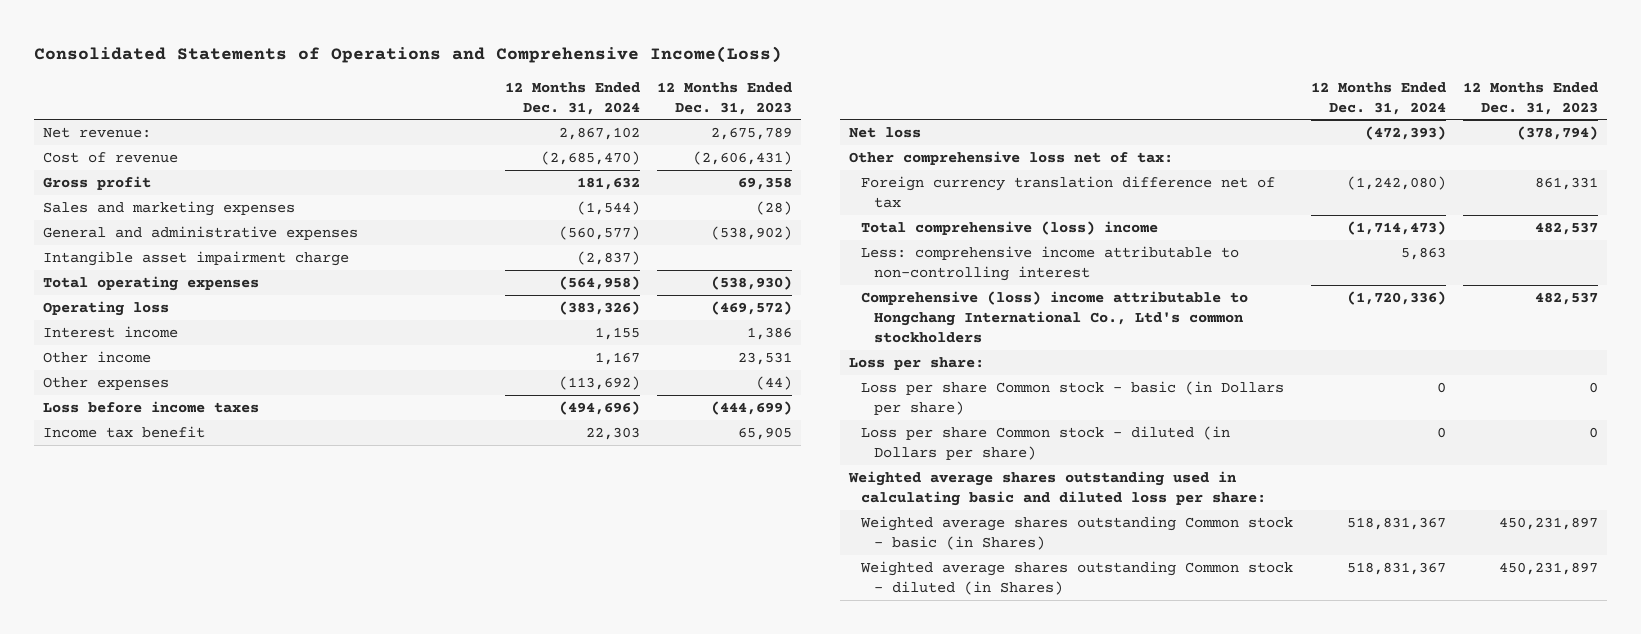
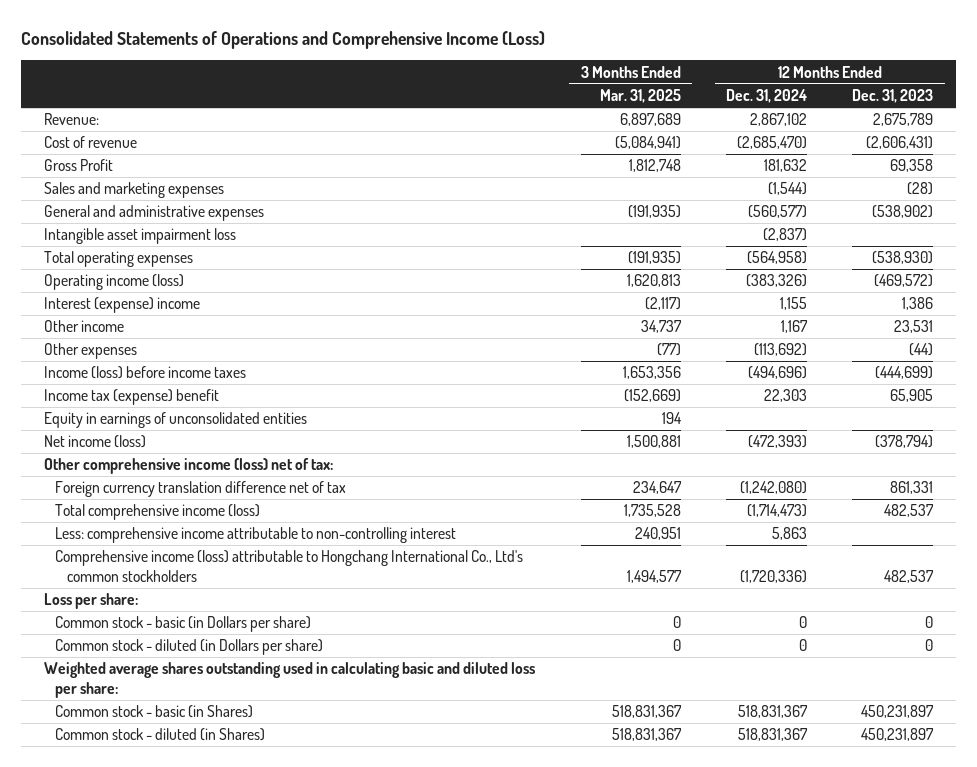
- Consolidated Statements of Operations and Comprehensive Income(Loss)
+ Consolidated Statements of Operations and Comprehensive Income (Loss)
- | 12 Months Ended Dec. 31, 2024 | 12 Months Ended Dec. 31, 2023
+ | 3 Months Ended Mar. 31, 2025 | 12 Months Ended Dec. 31, 2024 | 12 Months Ended Dec. 31, 2023
- Net revenue: | 2,867,102 | 2,675,789
+ Revenue: | 6,897,689 | 2,867,102 | 2,675,789
- Gross profit | 181,632 | 69,358
+ Gross Profit | 1,812,748 | 181,632 | 69,358
- Intangible asset impairment charge | (2,837) |
+ Intangible asset impairment loss | | (2,837) |
- Operating loss | (383,326) | (469,572)
- Interest income | 1,155 | 1,386
+ Operating income (loss) | 1,620,813 | (383,326) | (469,572)
+ Interest (expense) income | (2,117) | 1,155 | 1,386
- Loss before income taxes | (494,696) | (444,699)
- Income tax benefit | 22,303 | 65,905
- Net loss | (472,393) | (378,794)
- Other comprehensive loss net of tax:
+ Income (loss) before income taxes | 1,653,356 | (494,696) | (444,699)
+ Income tax (expense) benefit | (152,669) | 22,303 | 65,905
+ Equity in earnings of unconsolidated entities | 194 | |
+ Net income (loss) | 1,500,881 | (472,393) | (378,794)
+ Other comprehensive income (loss) net of tax:
- Total comprehensive (loss) income | (1,714,473) | 482,537
+ Total comprehensive income (loss) | 1,735,528 | (1,714,473) | 482,537
- Comprehensive (loss) income attributable to Hongchang International Co., Ltd's common stockholders | (1,720,336) | 482,537
+ Comprehensive income (loss) attributable to Hongchang International Co., Ltd's common stockholders | 1,494,577 | (1,720,336) | 482,537
- Loss per share Common stock - basic (in Dollars per share) | 0 | 0
- Loss per share Common stock - diluted (in Dollars per share) | 0 | 0
+ Common stock - basic (in Dollars per share) | 0 | 0 | 0
+ Common stock - diluted (in Dollars per share) | 0 | 0 | 0
- Weighted average shares outstanding Common stock - basic (in Shares) | 518,831,367 | 450,231,897
- Weighted average shares outstanding Common stock - diluted (in Shares) | 518,831,367 | 450,231,897
+ Common stock - basic (in Shares) | 518,831,367 | 518,831,367 | 450,231,897
+ Common stock - diluted (in Shares) | 518,831,367 | 518,831,367 | 450,231,897

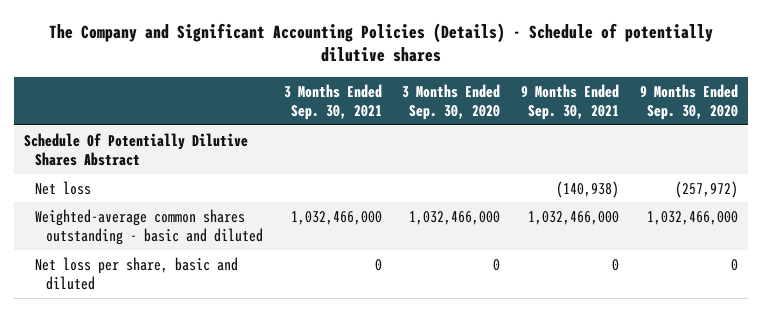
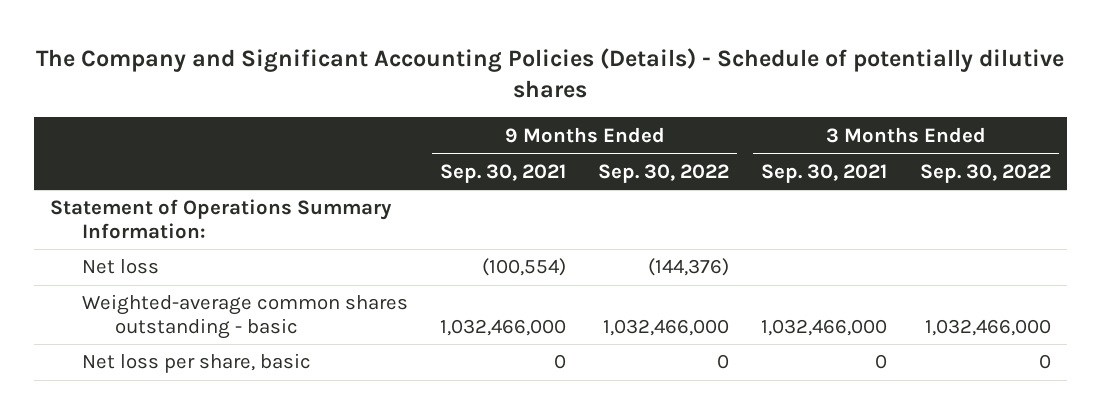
- | 3 Months Ended Sep. 30, 2021 | 3 Months Ended Sep. 30, 2020 | 9 Months Ended Sep. 30, 2021 | 9 Months Ended Sep. 30, 2020
+ | 9 Months Ended Sep. 30, 2021 | 9 Months Ended Sep. 30, 2022 | 3 Months Ended Sep. 30, 2021 | 3 Months Ended Sep. 30, 2022
- Schedule Of Potentially Dilutive Shares Abstract
- Net loss | | | (140,938) | (257,972)
- Weighted-average common shares outstanding - basic and diluted | 1,032,466,000 | 1,032,466,000 | 1,032,466,000 | 1,032,466,000
- Net loss per share, basic and diluted | 0 | 0 | 0 | 0
+ Statement of Operations Summary Information:
+ Net loss | (100,554) | (144,376) | |
+ Weighted-average common shares outstanding - basic | 1,032,466,000 | 1,032,466,000 | 1,032,466,000 | 1,032,466,000
+ Net loss per share, basic | 0 | 0 | 0 | 0

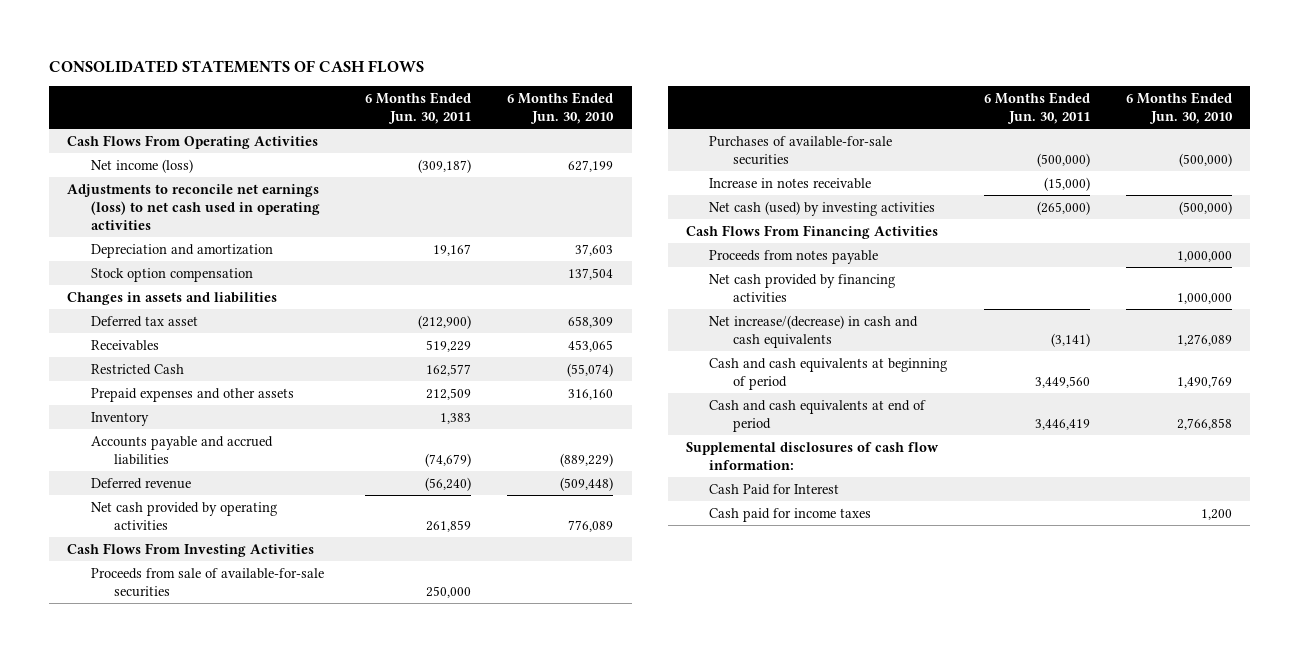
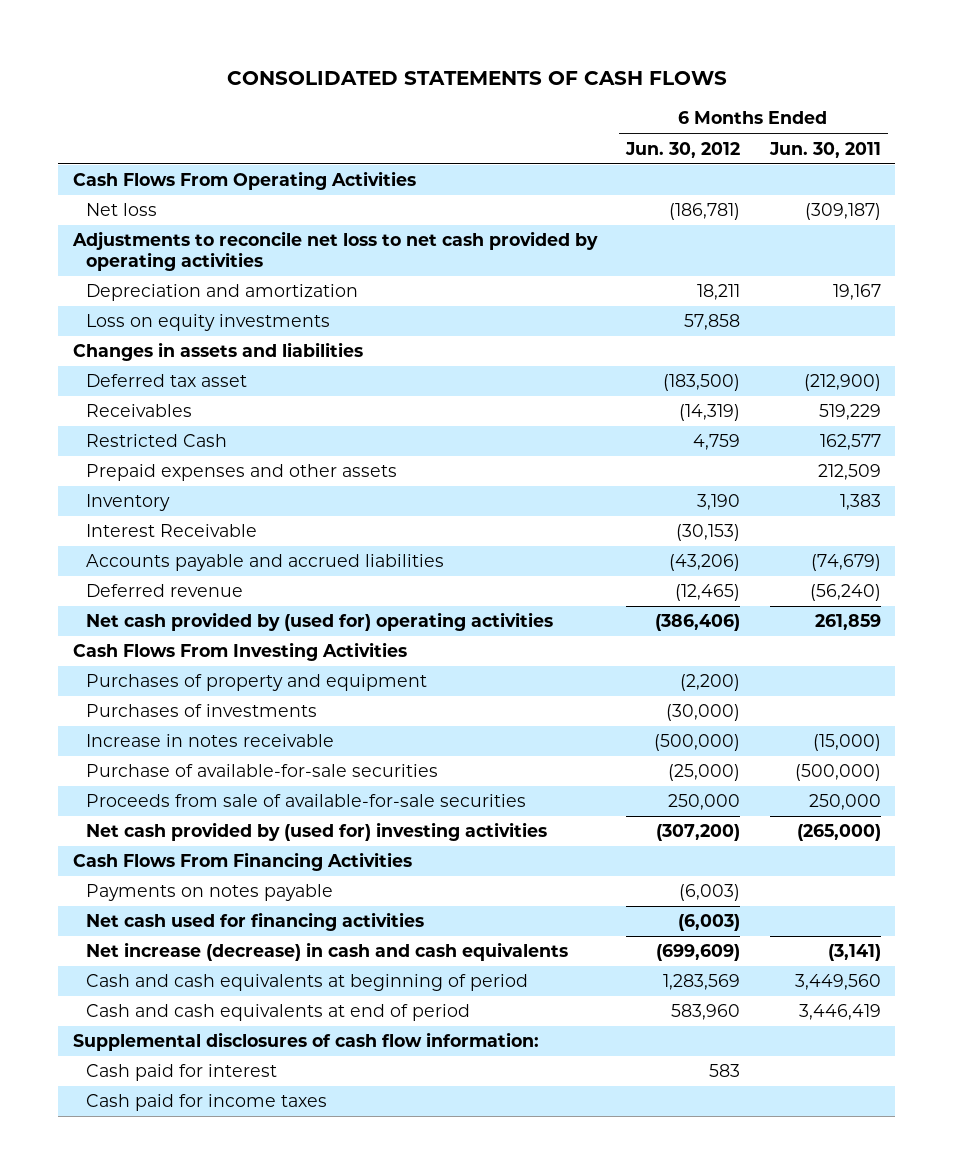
- | 6 Months Ended Jun. 30, 2011 | 6 Months Ended Jun. 30, 2010
+ | 6 Months Ended Jun. 30, 2012 | 6 Months Ended Jun. 30, 2011
- Net income (loss) | (309,187) | 627,199
- Adjustments to reconcile net earnings (loss) to net cash used in operating activities
+ Net loss | (186,781) | (309,187)
+ Adjustments to reconcile net loss to net cash provided by operating activities
- Stock option compensation | | 137,504
+ Loss on equity investments | 57,858 |
+ Interest Receivable | (30,153) |
- Net cash provided by operating activities | 261,859 | 776,089
+ Net cash provided by (used for) operating activities | (386,406) | 261,859
- Purchases of available-for-sale securities | (500,000) | (500,000)
+ Purchases of property and equipment | (2,200) |
+ Purchases of investments | (30,000) |
- Net cash (used) by investing activities | (265,000) | (500,000)
+ Purchase of available-for-sale securities | (25,000) | (500,000)
moved down: Proceeds from sale of available-for-sale securities | 250,000 | 250,000
+ Net cash provided by (used for) investing activities | (307,200) | (265,000)
- Proceeds from notes payable | | 1,000,000
- Net cash provided by financing activities | | 1,000,000
- Net increase/(decrease) in cash and cash equivalents | (3,141) | 1,276,089
+ Payments on notes payable | (6,003) |
+ Net cash used for financing activities | (6,003) |
+ Net increase (decrease) in cash and cash equivalents | (699,609) | (3,141)
- Cash Paid for Interest
+ Cash paid for interest | 583 |

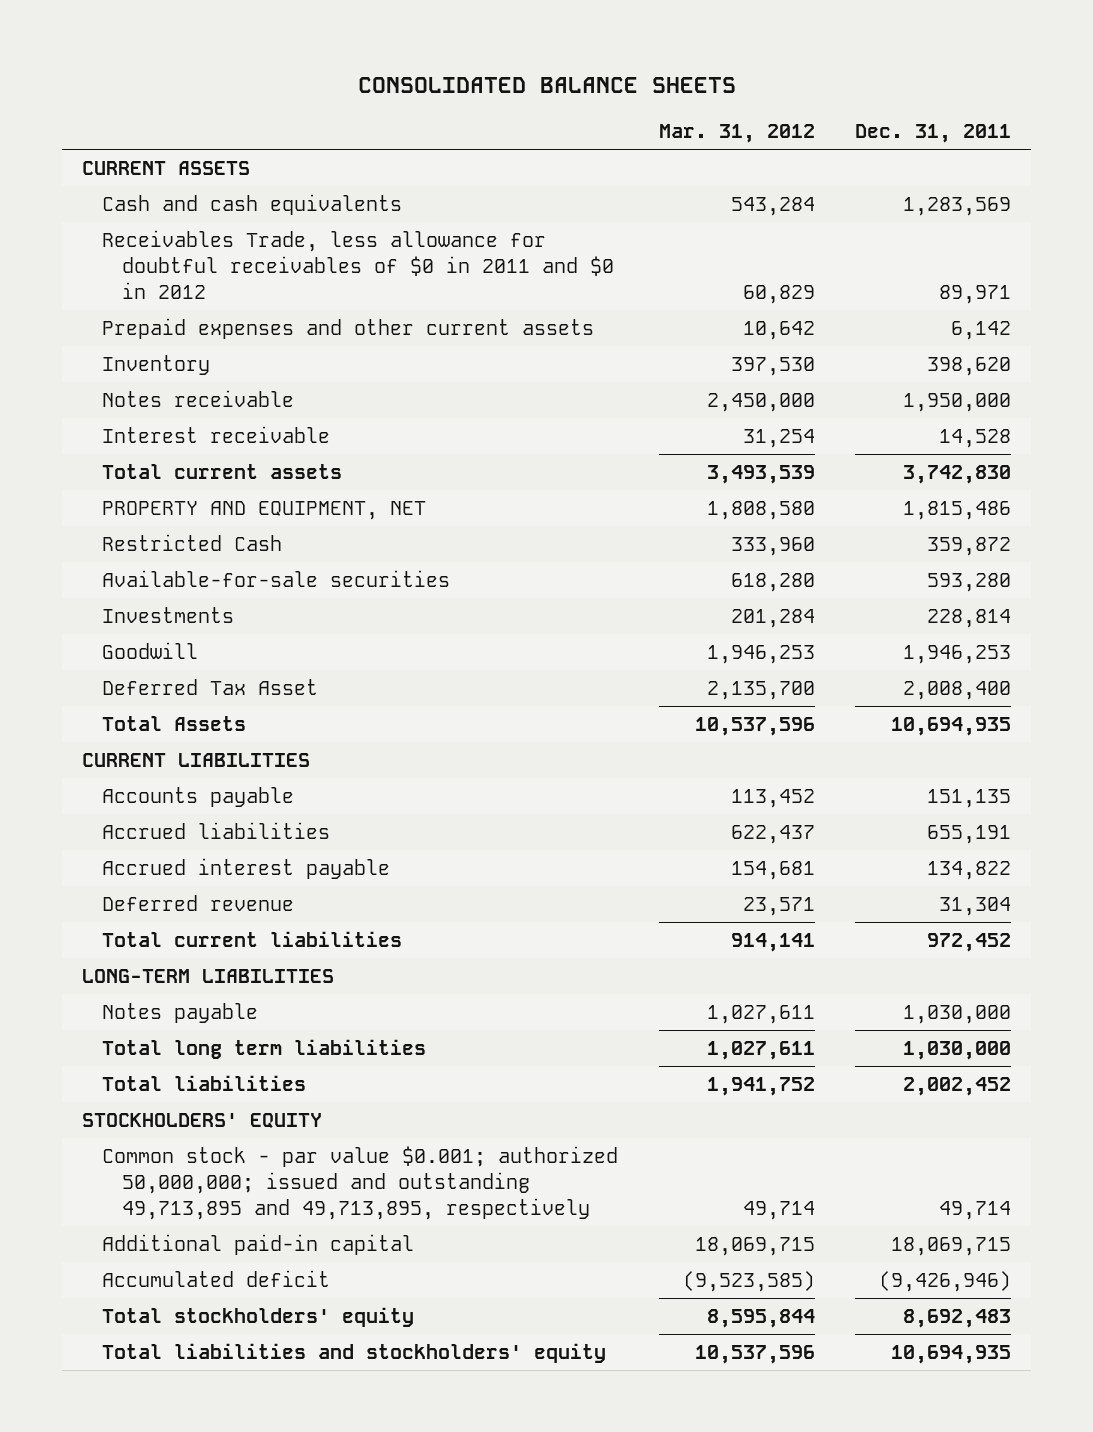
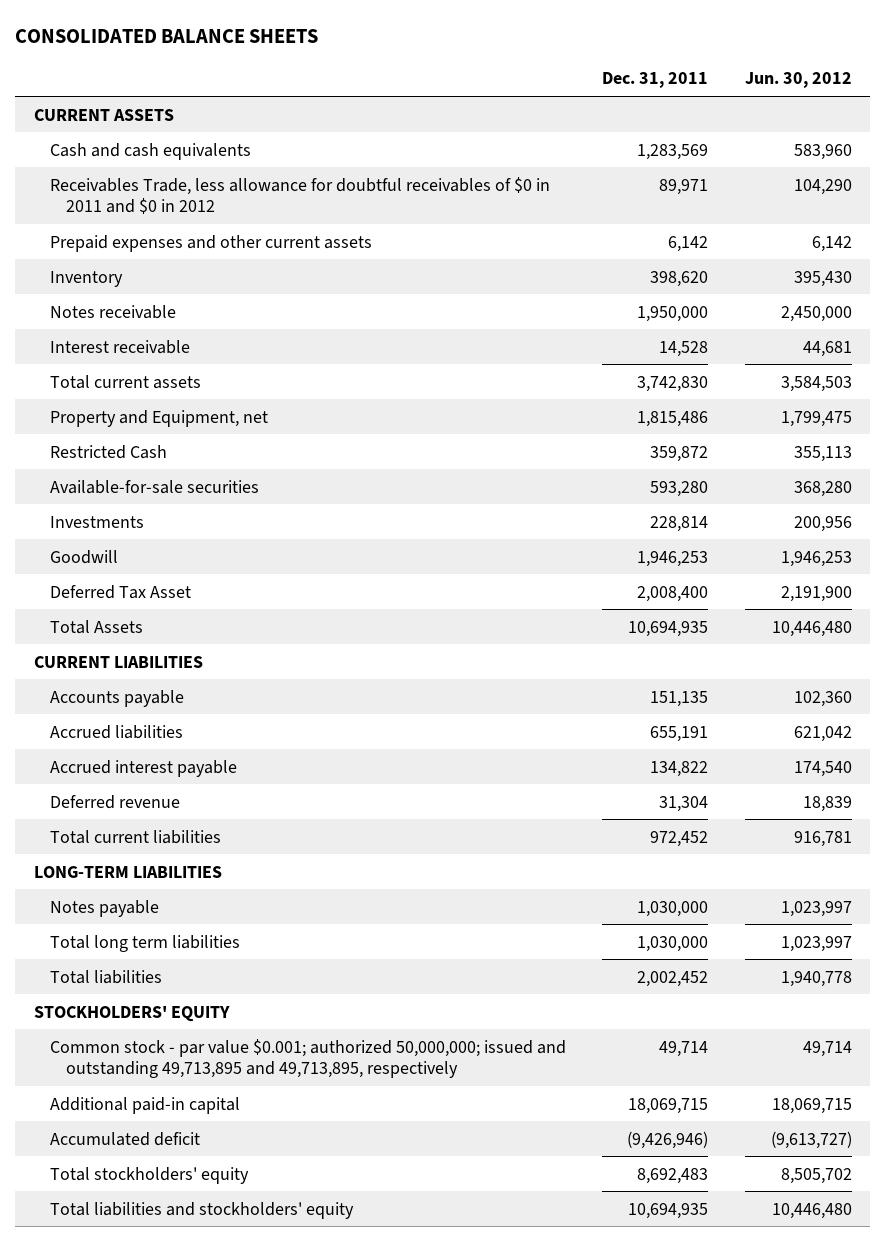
- | Mar. 31, 2012 | Dec. 31, 2011
+ | Dec. 31, 2011 | Jun. 30, 2012
- PROPERTY AND EQUIPMENT, NET | 1,808,580 | 1,815,486
+ Property and Equipment, net | 1,815,486 | 1,799,475

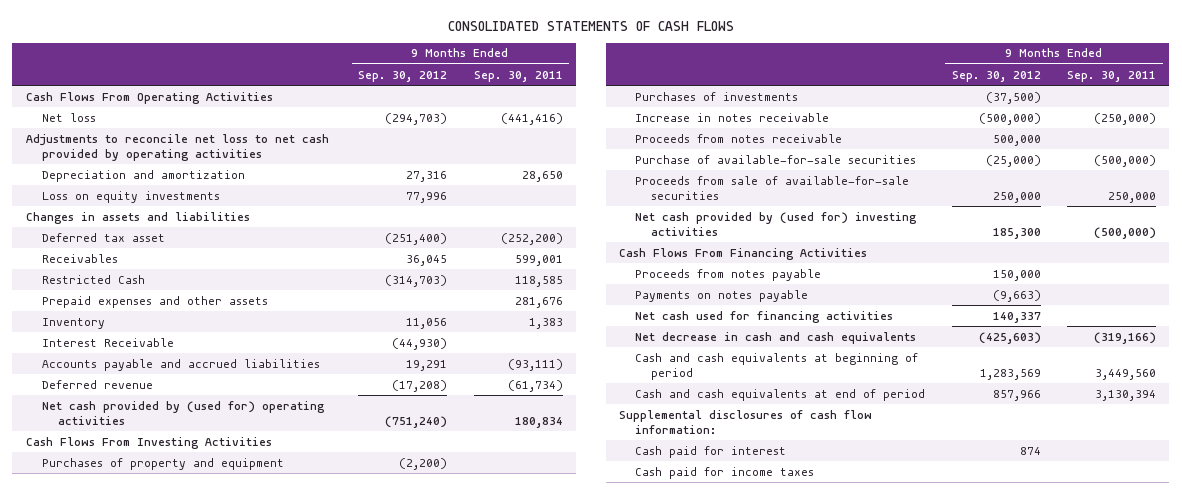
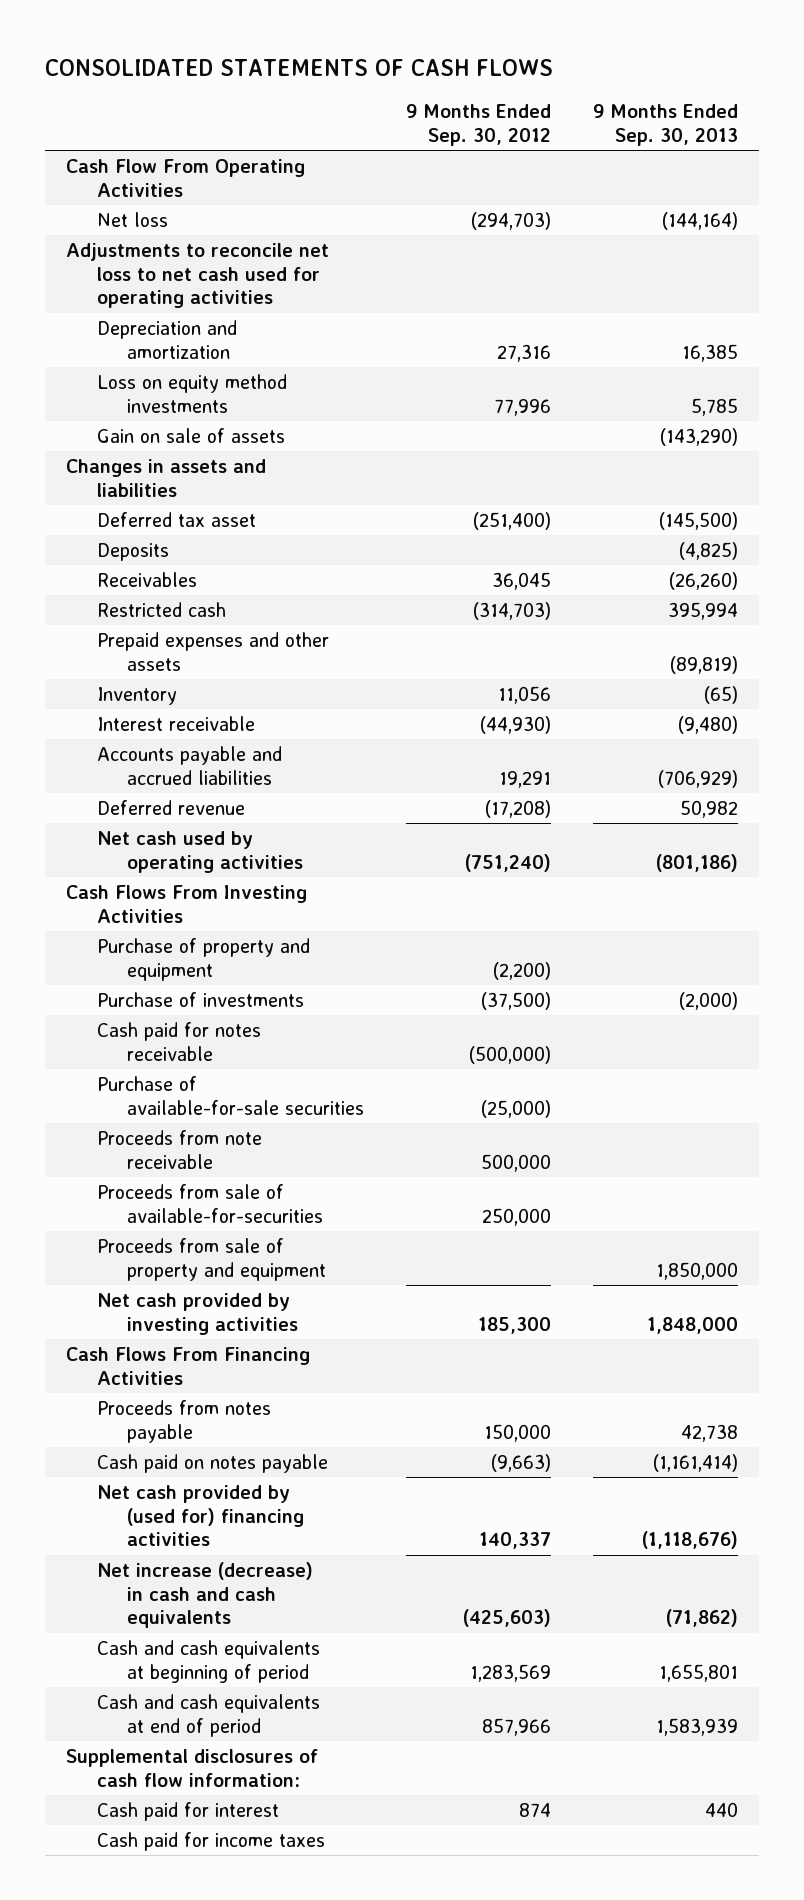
- | 9 Months Ended Sep. 30, 2012 | 9 Months Ended Sep. 30, 2011
+ | 9 Months Ended Sep. 30, 2012 | 9 Months Ended Sep. 30, 2013
- Cash Flows From Operating Activities
+ Cash Flow From Operating Activities
- Adjustments to reconcile net loss to net cash provided by operating activities
+ Adjustments to reconcile net loss to net cash used for operating activities
- Loss on equity investments | 77,996 |
+ Loss on equity method investments | 77,996 | 5,785
+ Gain on sale of assets | | (143,290)
+ Deposits | | (4,825)
- Restricted Cash | (314,703) | 118,585
+ Restricted cash | (314,703) | 395,994
- Interest Receivable | (44,930) |
+ Interest receivable | (44,930) | (9,480)
- Net cash provided by (used for) operating activities | (751,240) | 180,834
+ Net cash used by operating activities | (751,240) | (801,186)
- Purchases of property and equipment | (2,200) |
- Purchases of investments | (37,500) |
- Increase in notes receivable | (500,000) | (250,000)
- Proceeds from notes receivable | 500,000 |
+ Purchase of property and equipment | (2,200) |
+ Purchase of investments | (37,500) | (2,000)
+ Cash paid for notes receivable | (500,000) |
- Proceeds from sale of available-for-sale securities | 250,000 | 250,000
- Net cash provided by (used for) investing activities | 185,300 | (500,000)
+ Proceeds from note receivable | 500,000 |
+ Proceeds from sale of available-for-securities | 250,000 |
+ Proceeds from sale of property and equipment | | 1,850,000
+ Net cash provided by investing activities | 185,300 | 1,848,000
- Payments on notes payable | (9,663) |
- Net cash used for financing activities | 140,337 |
- Net decrease in cash and cash equivalents | (425,603) | (319,166)
+ Cash paid on notes payable | (9,663) | (1,161,414)
+ Net cash provided by (used for) financing activities | 140,337 | (1,118,676)
+ Net increase (decrease) in cash and cash equivalents | (425,603) | (71,862)

